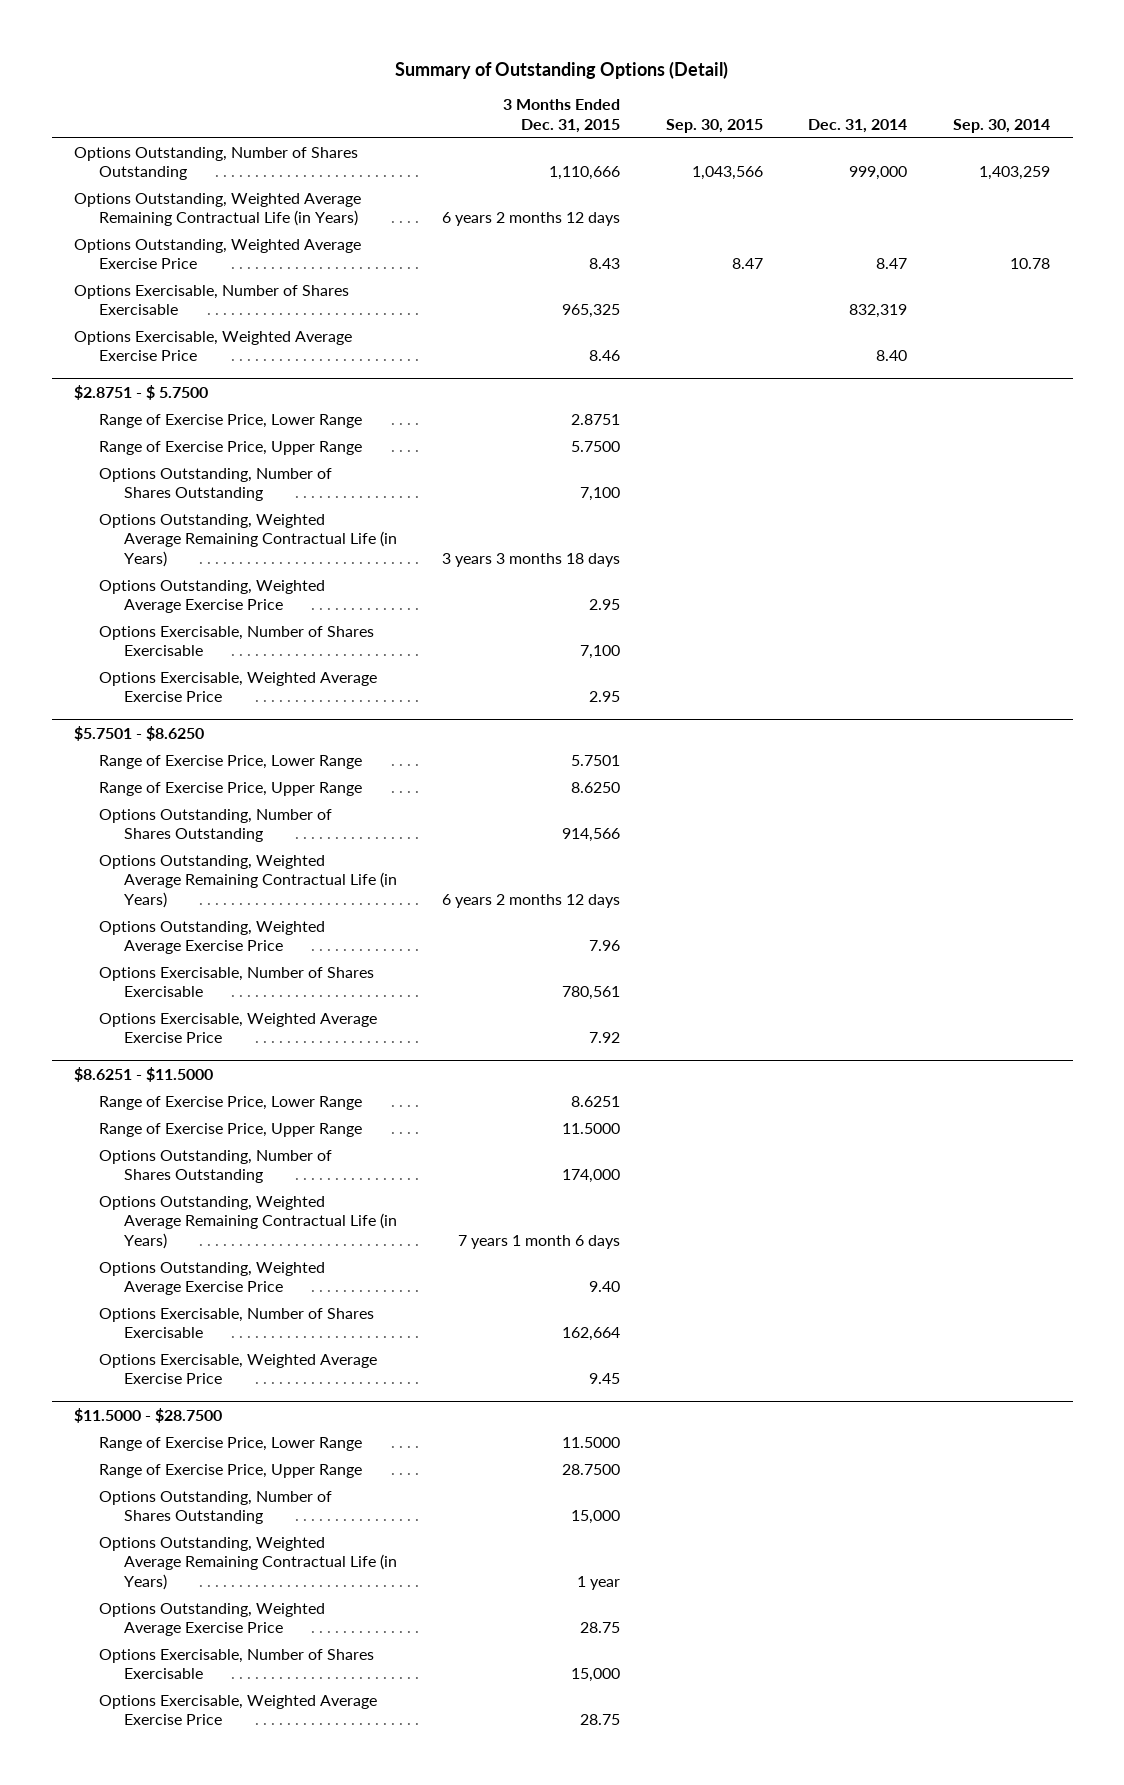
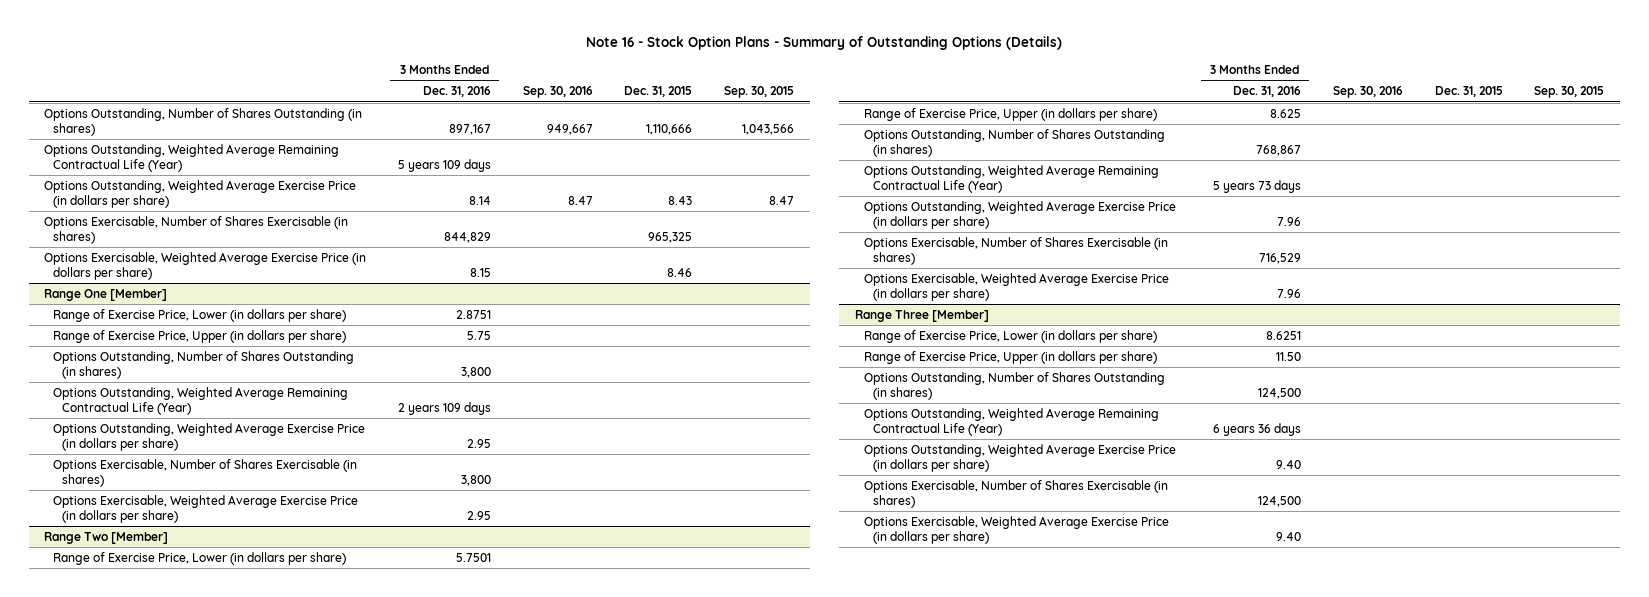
- Summary of Outstanding Options (Detail)
+ Note 16 - Stock Option Plans - Summary of Outstanding Options (Details)
- | 3 Months Ended Dec. 31, 2015 | Sep. 30, 2015 | Dec. 31, 2014 | Sep. 30, 2014
+ | 3 Months Ended Dec. 31, 2016 | Sep. 30, 2016 | Dec. 31, 2015 | Sep. 30, 2015
- Options Outstanding, Number of Shares Outstanding | 1,110,666 | 1,043,566 | 999,000 | 1,403,259
- Options Outstanding, Weighted Average Remaining Contractual Life (in Years) | 6 years 2 months 12 days | | |
- Options Outstanding, Weighted Average Exercise Price | 8.43 | 8.47 | 8.47 | 10.78
- Options Exercisable, Number of Shares Exercisable | 965,325 | | 832,319 |
- Options Exercisable, Weighted Average Exercise Price | 8.46 | | 8.40 |
- $2.8751 - $ 5.7500
- Range of Exercise Price, Lower Range | 2.8751 | | |
- Range of Exercise Price, Upper Range | 5.7500 | | |
- Options Outstanding, Number of Shares Outstanding | 7,100 | | |
- Options Outstanding, Weighted Average Remaining Contractual Life (in Years) | 3 years 3 months 18 days | | |
- Options Outstanding, Weighted Average Exercise Price | 2.95 | | |
- Options Exercisable, Number of Shares Exercisable | 7,100 | | |
- Options Exercisable, Weighted Average Exercise Price | 2.95 | | |
- $5.7501 - $8.6250
- Range of Exercise Price, Lower Range | 5.7501 | | |
- Range of Exercise Price, Upper Range | 8.6250 | | |
- Options Outstanding, Number of Shares Outstanding | 914,566 | | |
- Options Outstanding, Weighted Average Remaining Contractual Life (in Years) | 6 years 2 months 12 days | | |
- Options Outstanding, Weighted Average Exercise Price | 7.96 | | |
- Options Exercisable, Number of Shares Exercisable | 780,561 | | |
- Options Exercisable, Weighted Average Exercise Price | 7.92 | | |
- $8.6251 - $11.5000
- Range of Exercise Price, Lower Range | 8.6251 | | |
- Range of Exercise Price, Upper Range | 11.5000 | | |
- Options Outstanding, Number of Shares Outstanding | 174,000 | | |
- Options Outstanding, Weighted Average Remaining Contractual Life (in Years) | 7 years 1 month 6 days | | |
- Options Outstanding, Weighted Average Exercise Price | 9.40 | | |
- Options Exercisable, Number of Shares Exercisable | 162,664 | | |
- Options Exercisable, Weighted Average Exercise Price | 9.45 | | |
- $11.5000 - $28.7500
- Range of Exercise Price, Lower Range | 11.5000 | | |
- Range of Exercise Price, Upper Range | 28.7500 | | |
- Options Outstanding, Number of Shares Outstanding | 15,000 | | |
- Options Outstanding, Weighted Average Remaining Contractual Life (in Years) | 1 year | | |
- Options Outstanding, Weighted Average Exercise Price | 28.75 | | |
- Options Exercisable, Number of Shares Exercisable | 15,000 | | |
- Options Exercisable, Weighted Average Exercise Price | 28.75 | | |
+ Options Outstanding, Number of Shares Outstanding (in shares) | 897,167 | 949,667 | 1,110,666 | 1,043,566
+ Options Outstanding, Weighted Average Remaining Contractual Life (Year) | 5 years 109 days | | |
+ Options Outstanding, Weighted Average Exercise Price (in dollars per share) | 8.14 | 8.47 | 8.43 | 8.47
+ Options Exercisable, Number of Shares Exercisable (in shares) | 844,829 | | 965,325 |
+ Options Exercisable, Weighted Average Exercise Price (in dollars per share) | 8.15 | | 8.46 |
+ Range One [Member]
+ Range of Exercise Price, Lower (in dollars per share) | 2.8751 | | |
+ Range of Exercise Price, Upper (in dollars per share) | 5.75 | | |
+ Options Outstanding, Number of Shares Outstanding (in shares) | 3,800 | | |
+ Options Outstanding, Weighted Average Remaining Contractual Life (Year) | 2 years 109 days | | |
+ Options Outstanding, Weighted Average Exercise Price (in dollars per share) | 2.95 | | |
+ Options Exercisable, Number of Shares Exercisable (in shares) | 3,800 | | |
+ Options Exercisable, Weighted Average Exercise Price (in dollars per share) | 2.95 | | |
+ Range Two [Member]
+ Range of Exercise Price, Lower (in dollars per share) | 5.7501 | | |
+ Range of Exercise Price, Upper (in dollars per share) | 8.625 | | |
+ Options Outstanding, Number of Shares Outstanding (in shares) | 768,867 | | |
+ Options Outstanding, Weighted Average Remaining Contractual Life (Year) | 5 years 73 days | | |
+ Options Outstanding, Weighted Average Exercise Price (in dollars per share) | 7.96 | | |
+ Options Exercisable, Number of Shares Exercisable (in shares) | 716,529 | | |
+ Options Exercisable, Weighted Average Exercise Price (in dollars per share) | 7.96 | | |
+ Range Three [Member]
+ Range of Exercise Price, Lower (in dollars per share) | 8.6251 | | |
+ Range of Exercise Price, Upper (in dollars per share) | 11.50 | | |
+ Options Outstanding, Number of Shares Outstanding (in shares) | 124,500 | | |
+ Options Outstanding, Weighted Average Remaining Contractual Life (Year) | 6 years 36 days | | |
+ Options Outstanding, Weighted Average Exercise Price (in dollars per share) | 9.40 | | |
+ Options Exercisable, Number of Shares Exercisable (in shares) | 124,500 | | |
+ Options Exercisable, Weighted Average Exercise Price (in dollars per share) | 9.40 | | |

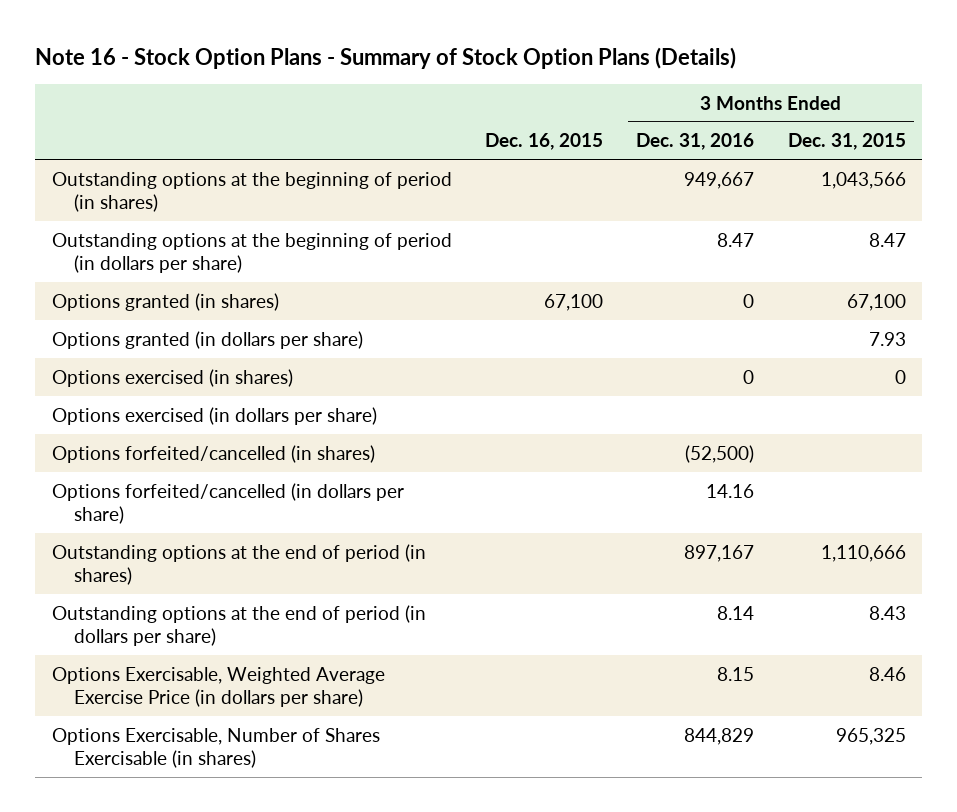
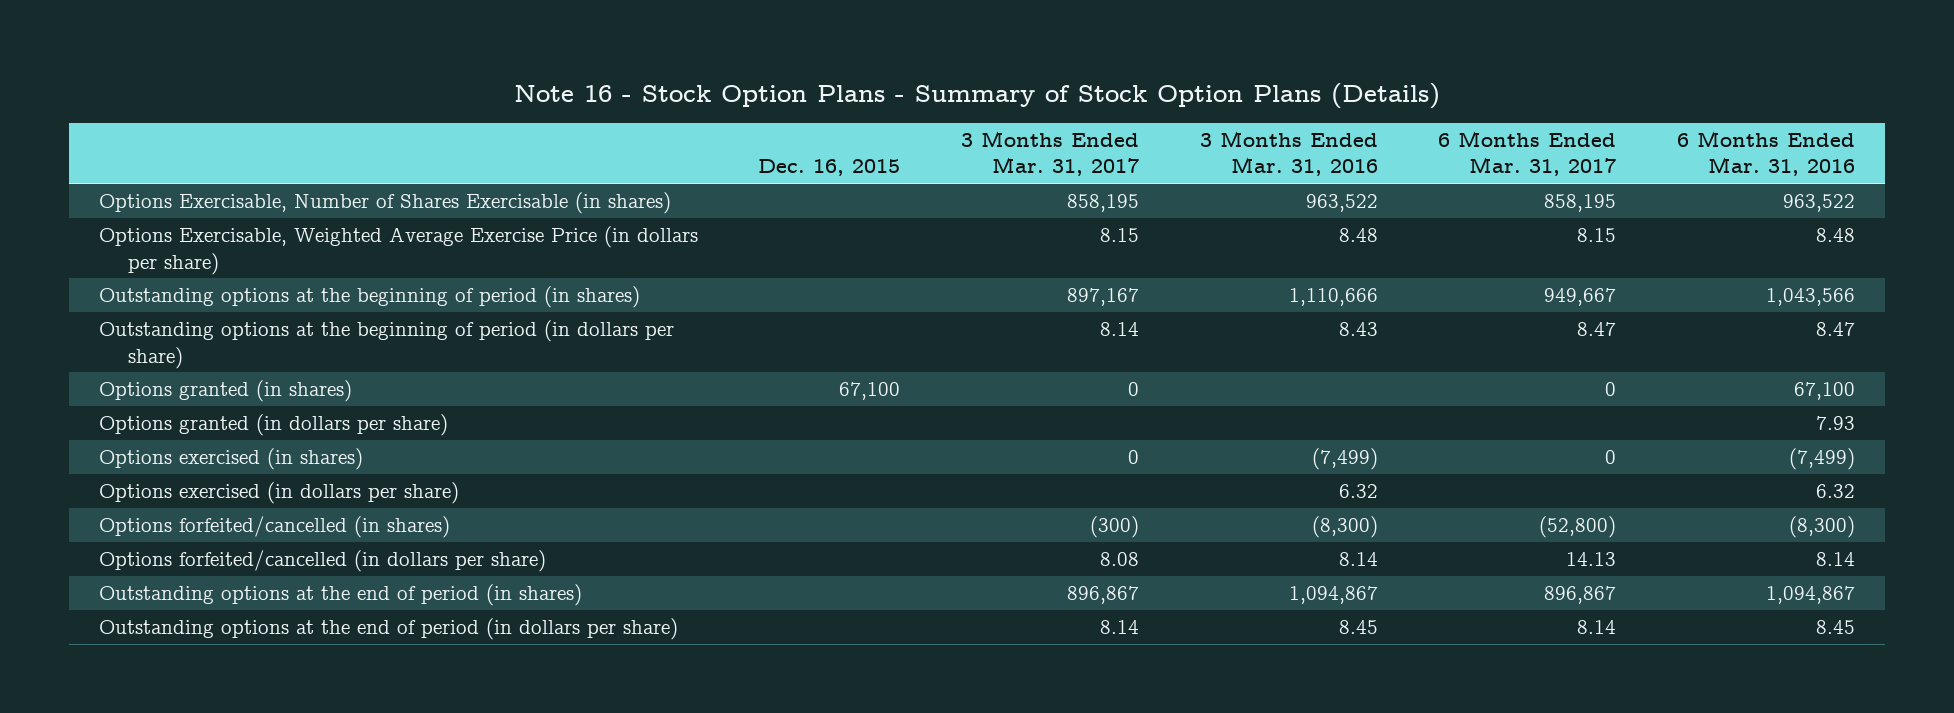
- | Dec. 16, 2015 | 3 Months Ended Dec. 31, 2016 | 3 Months Ended Dec. 31, 2015
+ | Dec. 16, 2015 | 3 Months Ended Mar. 31, 2017 | 3 Months Ended Mar. 31, 2016 | 6 Months Ended Mar. 31, 2017 | 6 Months Ended Mar. 31, 2016
moved up: Options Exercisable, Number of Shares Exercisable (in shares) | | 858,195 | 963,522 | 858,195 | 963,522
moved up: Options Exercisable, Weighted Average Exercise Price (in dollars per share) | | 8.15 | 8.48 | 8.15 | 8.48

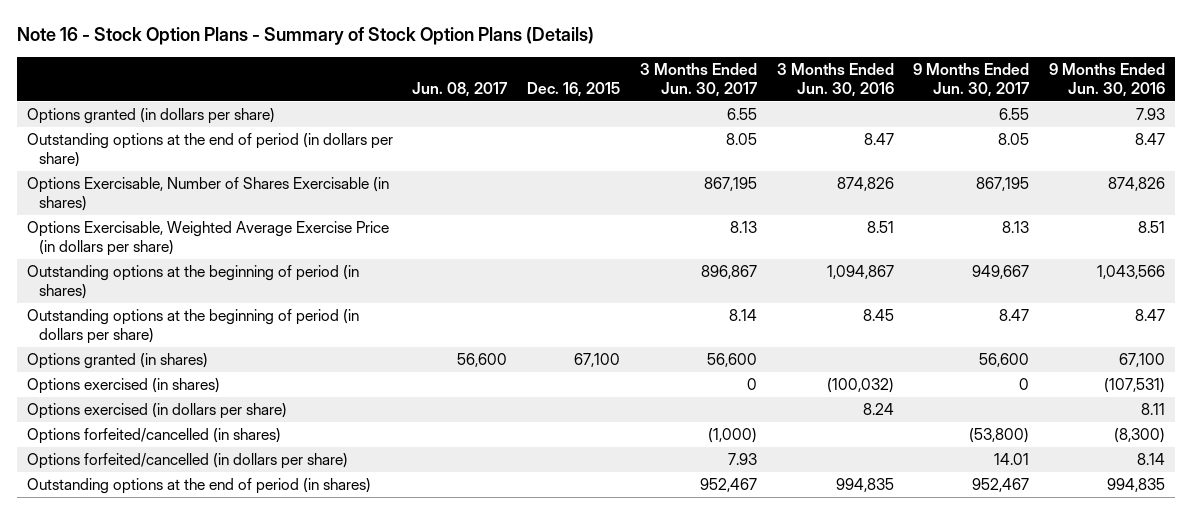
- | Dec. 16, 2015 | 3 Months Ended Mar. 31, 2017 | 3 Months Ended Mar. 31, 2016 | 6 Months Ended Mar. 31, 2017 | 6 Months Ended Mar. 31, 2016
+ | Jun. 08, 2017 | Dec. 16, 2015 | 3 Months Ended Jun. 30, 2017 | 3 Months Ended Jun. 30, 2016 | 9 Months Ended Jun. 30, 2017 | 9 Months Ended Jun. 30, 2016
moved up: Options granted (in dollars per share) | | | 6.55 | | 6.55 | 7.93
moved up: Outstanding options at the end of period (in dollars per share) | | | 8.05 | 8.47 | 8.05 | 8.47

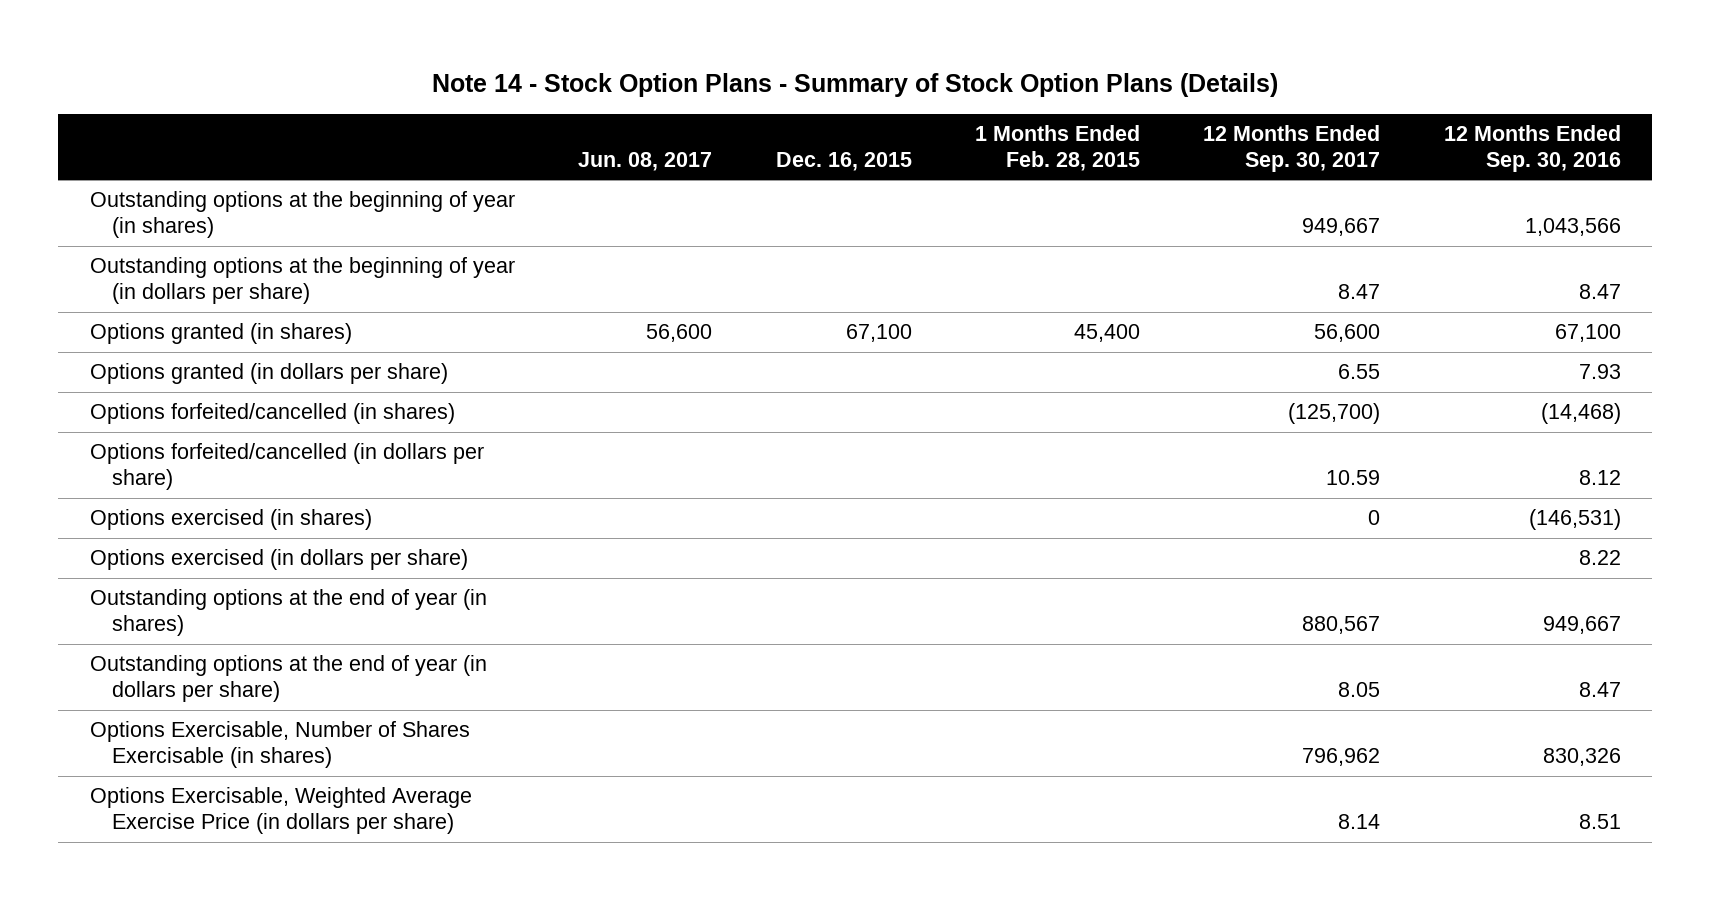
- Note 16 - Stock Option Plans - Summary of Stock Option Plans (Details)
+ Note 14 - Stock Option Plans - Summary of Stock Option Plans (Details)
- | Jun. 08, 2017 | Dec. 16, 2015 | 3 Months Ended Jun. 30, 2017 | 3 Months Ended Jun. 30, 2016 | 9 Months Ended Jun. 30, 2017 | 9 Months Ended Jun. 30, 2016
+ | Jun. 08, 2017 | Dec. 16, 2015 | 1 Months Ended Feb. 28, 2015 | 12 Months Ended Sep. 30, 2017 | 12 Months Ended Sep. 30, 2016
- Outstanding options at the end of period (in dollars per share) | | | 8.05 | 8.47 | 8.05 | 8.47
- Outstanding options at the beginning of period (in shares) | | | 896,867 | 1,094,867 | 949,667 | 1,043,566
- Outstanding options at the beginning of period (in dollars per share) | | | 8.14 | 8.45 | 8.47 | 8.47
+ Outstanding options at the beginning of year (in shares) | | | | 949,667 | 1,043,566
+ Outstanding options at the beginning of year (in dollars per share) | | | | 8.47 | 8.47
moved down: Options granted (in dollars per share) | | | | 6.55 | 7.93
- Outstanding options at the end of period (in shares) | | | 952,467 | 994,835 | 952,467 | 994,835
moved down: Options exercised (in shares) | | | | 0 | (146,531)
moved down: Options exercised (in dollars per share) | | | | | 8.22
+ Outstanding options at the end of year (in shares) | | | | 880,567 | 949,667
+ Outstanding options at the end of year (in dollars per share) | | | | 8.05 | 8.47
moved down: Options Exercisable, Number of Shares Exercisable (in shares) | | | | 796,962 | 830,326
moved down: Options Exercisable, Weighted Average Exercise Price (in dollars per share) | | | | 8.14 | 8.51

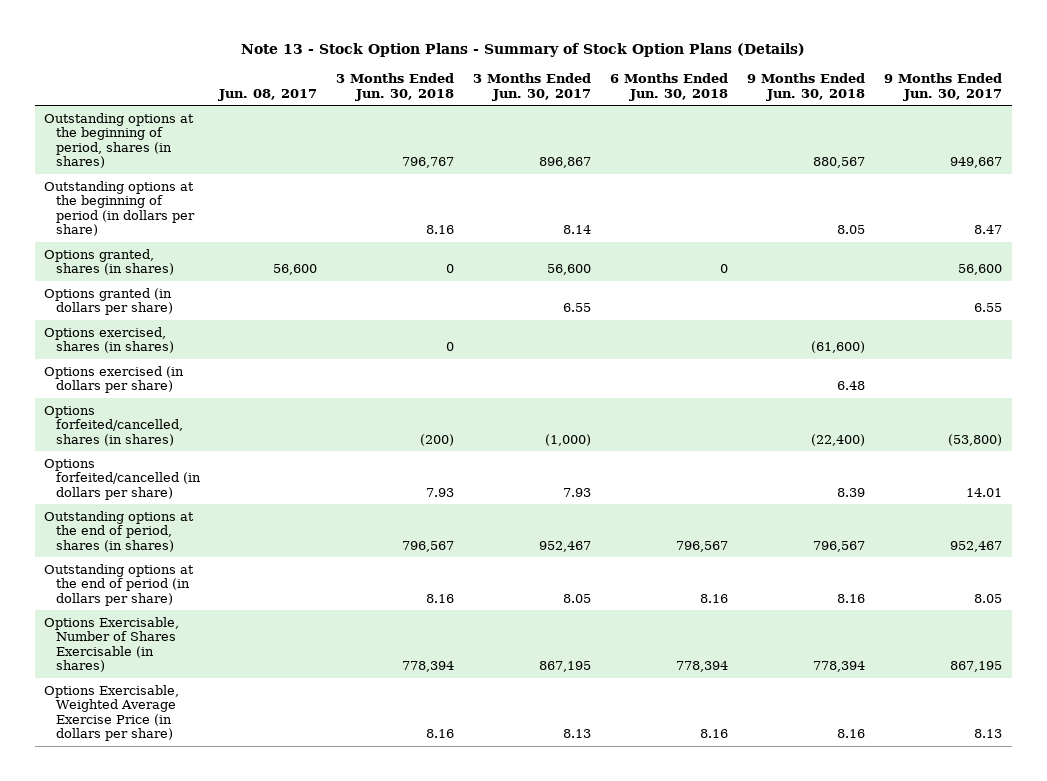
- Note 14 - Stock Option Plans - Summary of Stock Option Plans (Details)
+ Note 13 - Stock Option Plans - Summary of Stock Option Plans (Details)
- | Jun. 08, 2017 | Dec. 16, 2015 | 1 Months Ended Feb. 28, 2015 | 12 Months Ended Sep. 30, 2017 | 12 Months Ended Sep. 30, 2016
+ | Jun. 08, 2017 | 3 Months Ended Jun. 30, 2018 | 3 Months Ended Jun. 30, 2017 | 6 Months Ended Jun. 30, 2018 | 9 Months Ended Jun. 30, 2018 | 9 Months Ended Jun. 30, 2017
- Outstanding options at the beginning of year (in shares) | | | | 949,667 | 1,043,566
- Outstanding options at the beginning of year (in dollars per share) | | | | 8.47 | 8.47
- Options granted (in shares) | 56,600 | 67,100 | 45,400 | 56,600 | 67,100
+ Outstanding options at the beginning of period, shares (in shares) | | 796,767 | 896,867 | | 880,567 | 949,667
+ Outstanding options at the beginning of period (in dollars per share) | | 8.16 | 8.14 | | 8.05 | 8.47
+ Options granted, shares (in shares) | 56,600 | 0 | 56,600 | 0 | | 56,600
- Options forfeited/cancelled (in shares) | | | | (125,700) | (14,468)
- Options exercised (in shares) | | | | 0 | (146,531)
+ Options exercised, shares (in shares) | | 0 | | | (61,600) |
- Outstanding options at the end of year (in shares) | | | | 880,567 | 949,667
- Outstanding options at the end of year (in dollars per share) | | | | 8.05 | 8.47
+ Options forfeited/cancelled, shares (in shares) | | (200) | (1,000) | | (22,400) | (53,800)
moved down: Options forfeited/cancelled (in dollars per share) | | 7.93 | 7.93 | | 8.39 | 14.01
+ Outstanding options at the end of period, shares (in shares) | | 796,567 | 952,467 | 796,567 | 796,567 | 952,467
+ Outstanding options at the end of period (in dollars per share) | | 8.16 | 8.05 | 8.16 | 8.16 | 8.05

